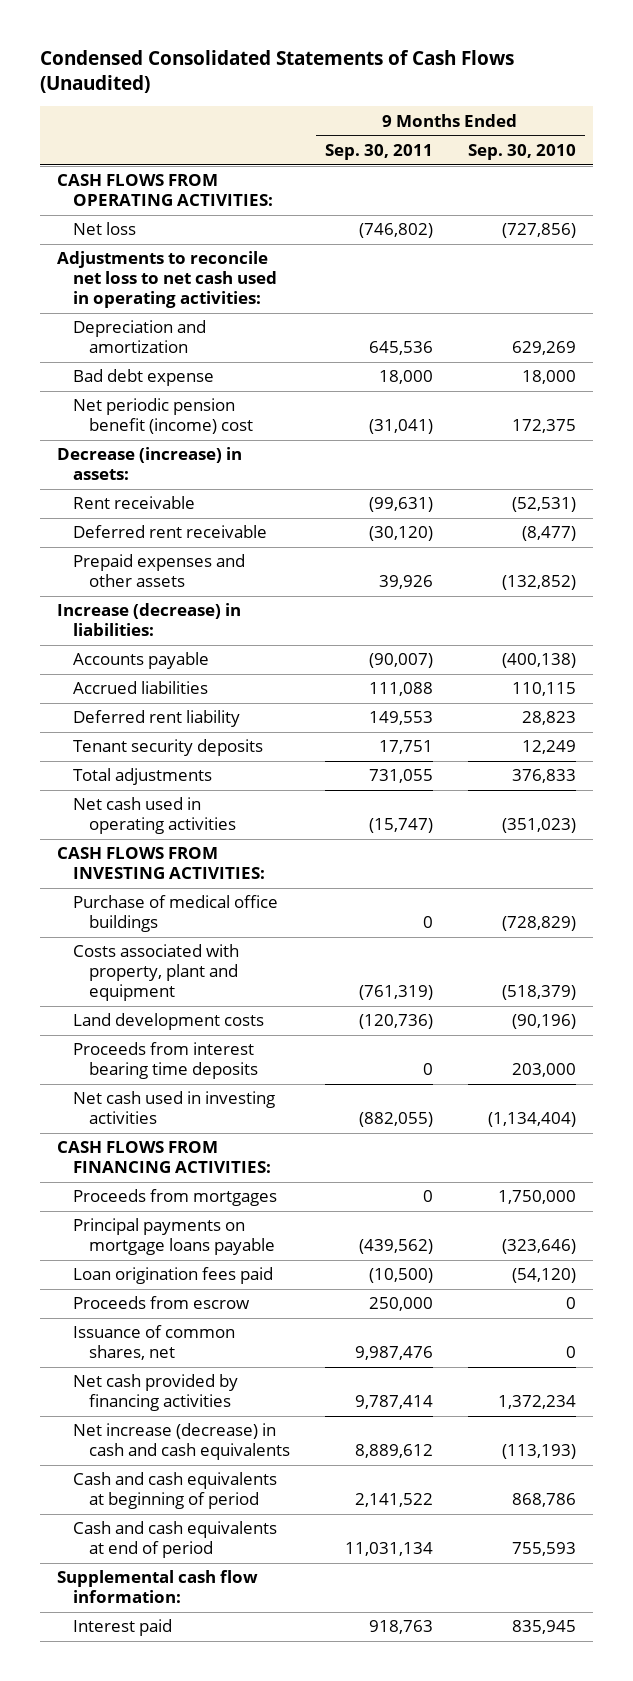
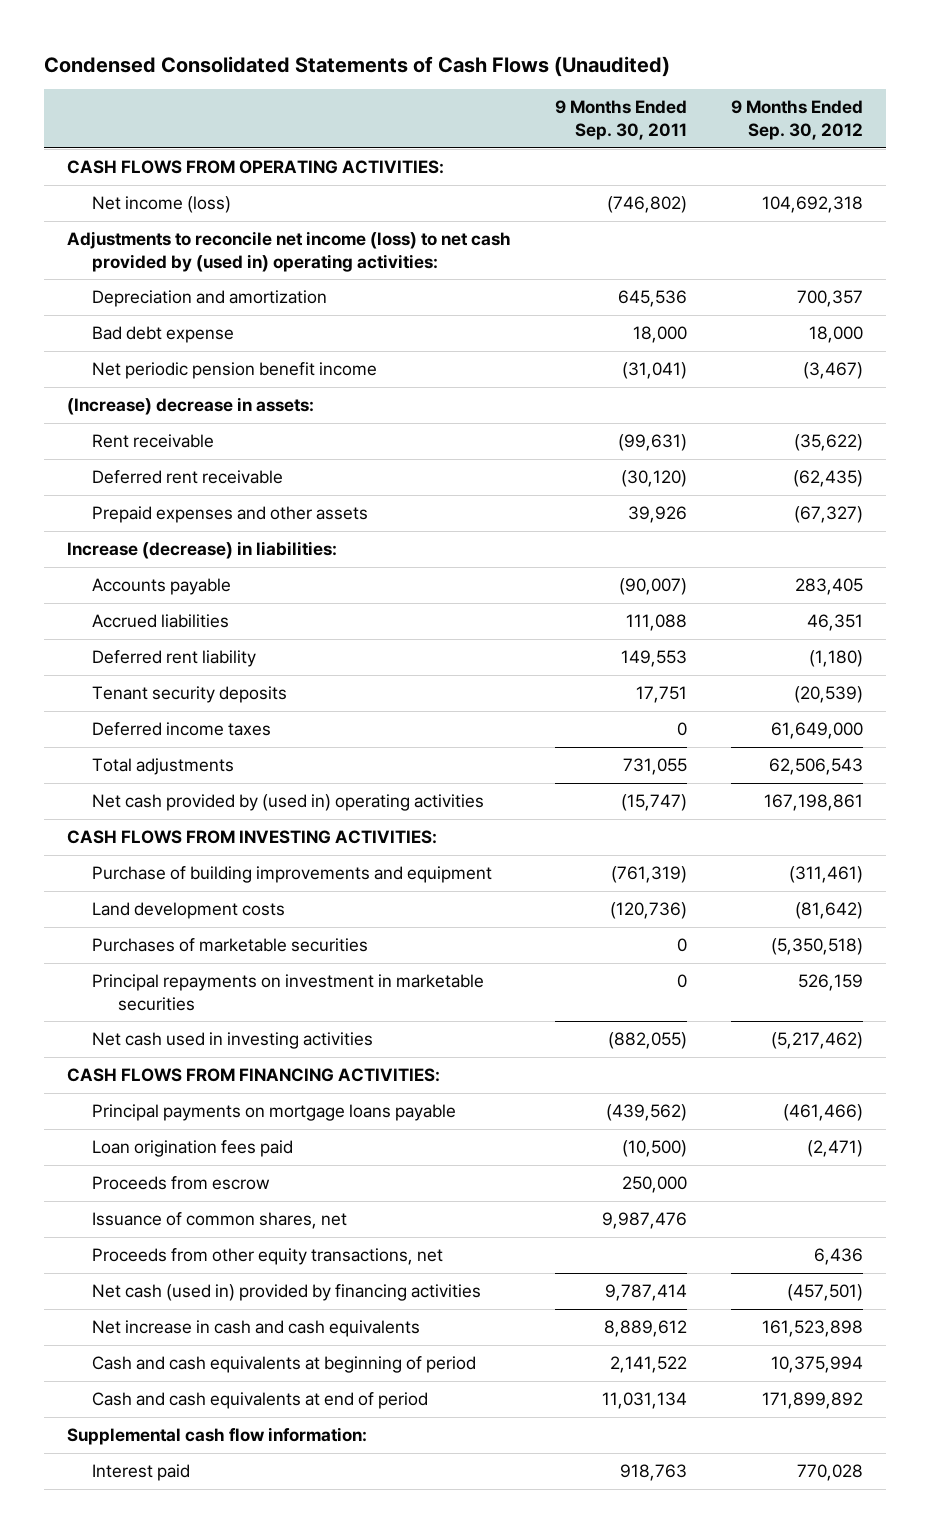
- | 9 Months Ended Sep. 30, 2011 | 9 Months Ended Sep. 30, 2010
+ | 9 Months Ended Sep. 30, 2011 | 9 Months Ended Sep. 30, 2012
- Net loss | (746,802) | (727,856)
- Adjustments to reconcile net loss to net cash used in operating activities:
+ Net income (loss) | (746,802) | 104,692,318
+ Adjustments to reconcile net income (loss) to net cash provided by (used in) operating activities:
- Net periodic pension benefit (income) cost | (31,041) | 172,375
- Decrease (increase) in assets:
+ Net periodic pension benefit income | (31,041) | (3,467)
+ (Increase) decrease in assets:
+ Deferred income taxes | 0 | 61,649,000
- Net cash used in operating activities | (15,747) | (351,023)
+ Net cash provided by (used in) operating activities | (15,747) | 167,198,861
- Purchase of medical office buildings | 0 | (728,829)
- Costs associated with property, plant and equipment | (761,319) | (518,379)
+ Purchase of building improvements and equipment | (761,319) | (311,461)
- Proceeds from interest bearing time deposits | 0 | 203,000
+ Purchases of marketable securities | 0 | (5,350,518)
+ Principal repayments on investment in marketable securities | 0 | 526,159
- Proceeds from mortgages | 0 | 1,750,000
- Net cash provided by financing activities | 9,787,414 | 1,372,234
- Net increase (decrease) in cash and cash equivalents | 8,889,612 | (113,193)
+ Proceeds from other equity transactions, net | | 6,436
+ Net cash (used in) provided by financing activities | 9,787,414 | (457,501)
+ Net increase in cash and cash equivalents | 8,889,612 | 161,523,898

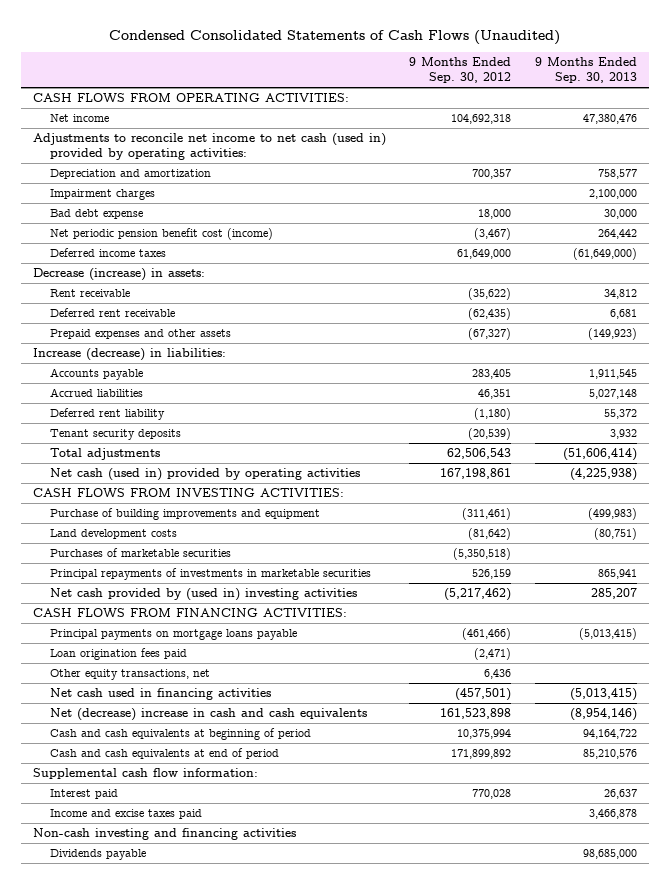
- | 9 Months Ended Sep. 30, 2011 | 9 Months Ended Sep. 30, 2012
+ | 9 Months Ended Sep. 30, 2012 | 9 Months Ended Sep. 30, 2013
- Net income (loss) | (746,802) | 104,692,318
- Adjustments to reconcile net income (loss) to net cash provided by (used in) operating activities:
+ Net income | 104,692,318 | 47,380,476
+ Adjustments to reconcile net income to net cash (used in) provided by operating activities:
+ Impairment charges | | 2,100,000
- Net periodic pension benefit income | (31,041) | (3,467)
- (Increase) decrease in assets:
+ Net periodic pension benefit cost (income) | (3,467) | 264,442
moved up: Deferred income taxes | 61,649,000 | (61,649,000)
+ Decrease (increase) in assets:
- Net cash provided by (used in) operating activities | (15,747) | 167,198,861
+ Net cash (used in) provided by operating activities | 167,198,861 | (4,225,938)
- Principal repayments on investment in marketable securities | 0 | 526,159
- Net cash used in investing activities | (882,055) | (5,217,462)
+ Principal repayments of investments in marketable securities | 526,159 | 865,941
+ Net cash provided by (used in) investing activities | (5,217,462) | 285,207
- Proceeds from escrow | 250,000 |
- Issuance of common shares, net | 9,987,476 |
- Proceeds from other equity transactions, net | | 6,436
- Net cash (used in) provided by financing activities | 9,787,414 | (457,501)
- Net increase in cash and cash equivalents | 8,889,612 | 161,523,898
+ Other equity transactions, net | 6,436 |
+ Net cash used in financing activities | (457,501) | (5,013,415)
+ Net (decrease) increase in cash and cash equivalents | 161,523,898 | (8,954,146)
+ Income and excise taxes paid | | 3,466,878
+ Non-cash investing and financing activities
+ Dividends payable | | 98,685,000

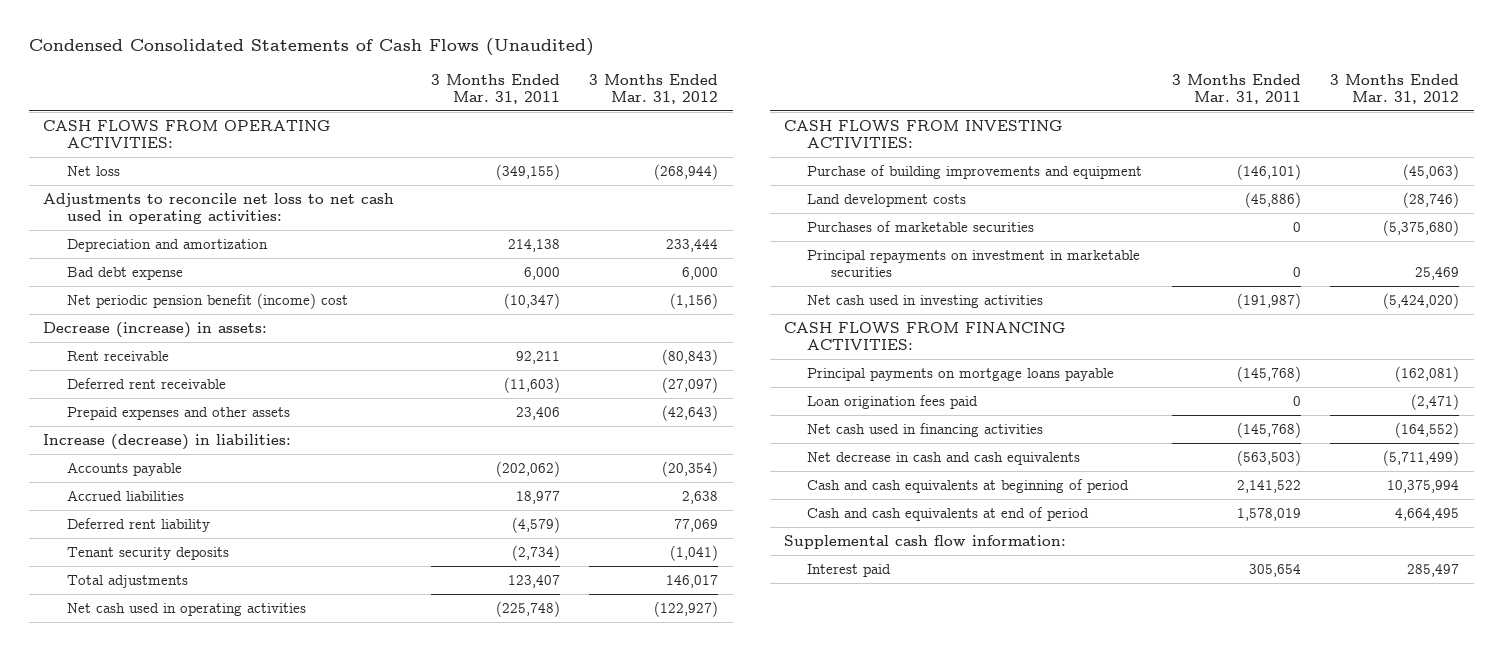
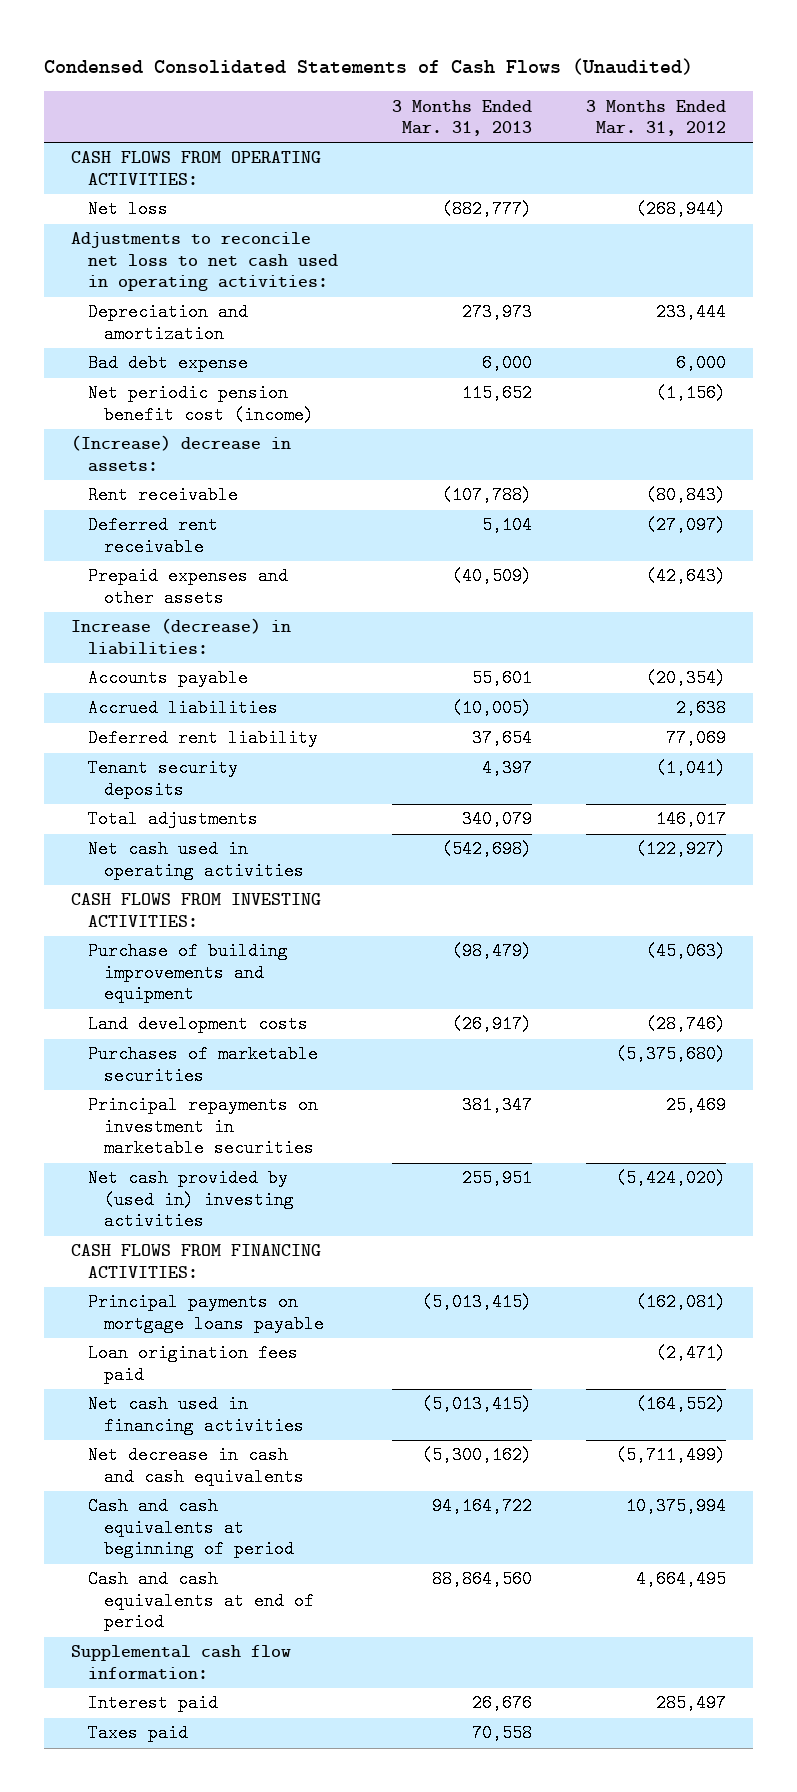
- | 3 Months Ended Mar. 31, 2011 | 3 Months Ended Mar. 31, 2012
+ | 3 Months Ended Mar. 31, 2013 | 3 Months Ended Mar. 31, 2012
- Net periodic pension benefit (income) cost | (10,347) | (1,156)
- Decrease (increase) in assets:
+ Net periodic pension benefit cost (income) | 115,652 | (1,156)
+ (Increase) decrease in assets:
- Net cash used in investing activities | (191,987) | (5,424,020)
+ Net cash provided by (used in) investing activities | 255,951 | (5,424,020)
+ Taxes paid | 70,558 |

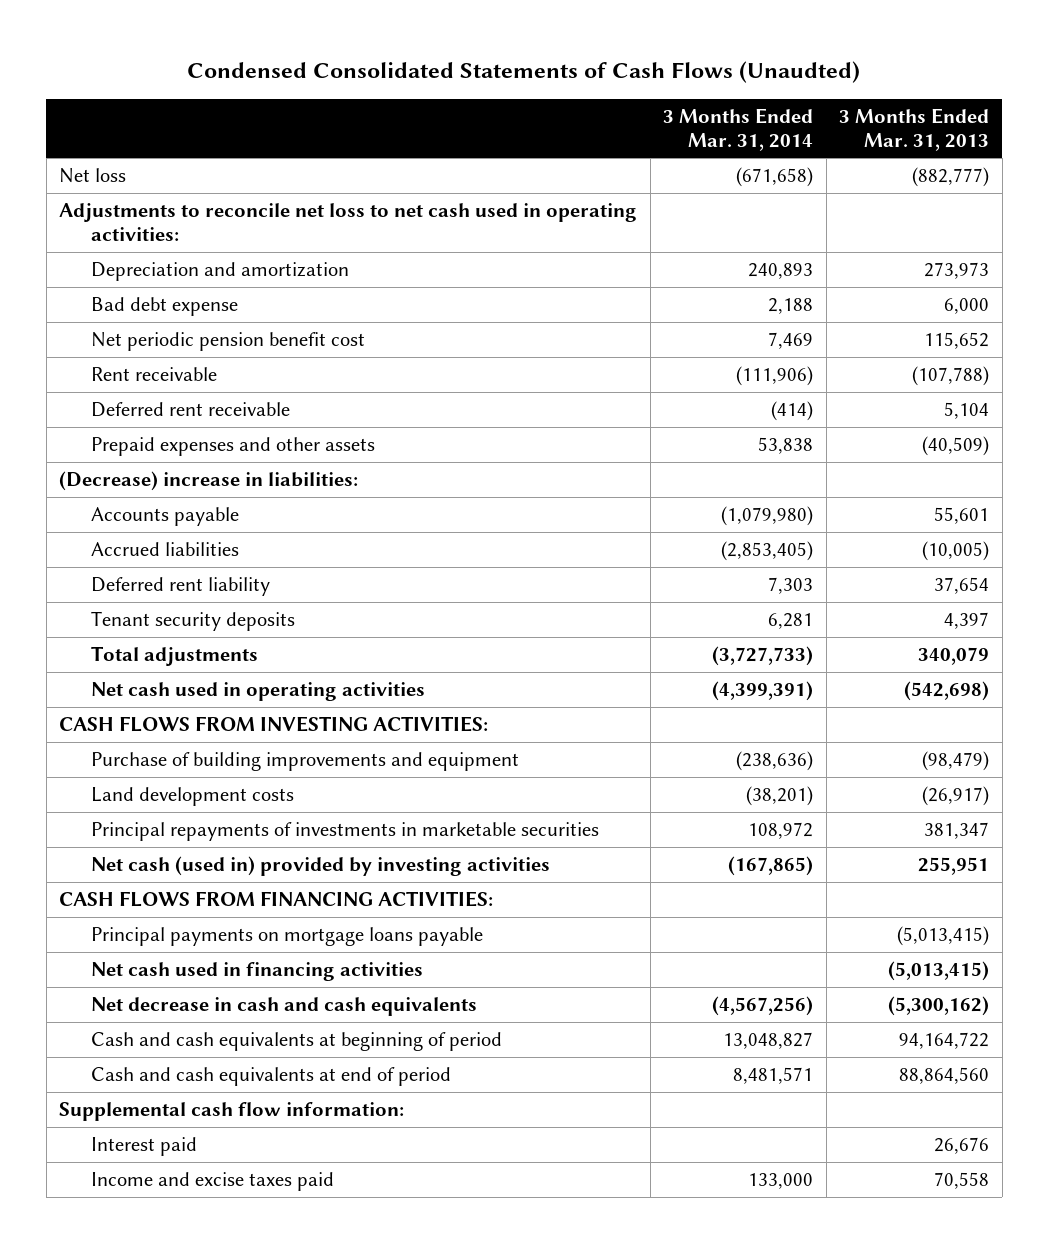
- Condensed Consolidated Statements of Cash Flows (Unaudited)
+ Condensed Consolidated Statements of Cash Flows (Unaudted)
- | 3 Months Ended Mar. 31, 2013 | 3 Months Ended Mar. 31, 2012
+ | 3 Months Ended Mar. 31, 2014 | 3 Months Ended Mar. 31, 2013
- CASH FLOWS FROM OPERATING ACTIVITIES:
- Net periodic pension benefit cost (income) | 115,652 | (1,156)
- (Increase) decrease in assets:
+ Net periodic pension benefit cost | 7,469 | 115,652
- Increase (decrease) in liabilities:
+ (Decrease) increase in liabilities:
- Purchases of marketable securities | | (5,375,680)
- Principal repayments on investment in marketable securities | 381,347 | 25,469
- Net cash provided by (used in) investing activities | 255,951 | (5,424,020)
+ Principal repayments of investments in marketable securities | 108,972 | 381,347
+ Net cash (used in) provided by investing activities | (167,865) | 255,951
- Loan origination fees paid | | (2,471)
- Taxes paid | 70,558 |
+ Income and excise taxes paid | 133,000 | 70,558

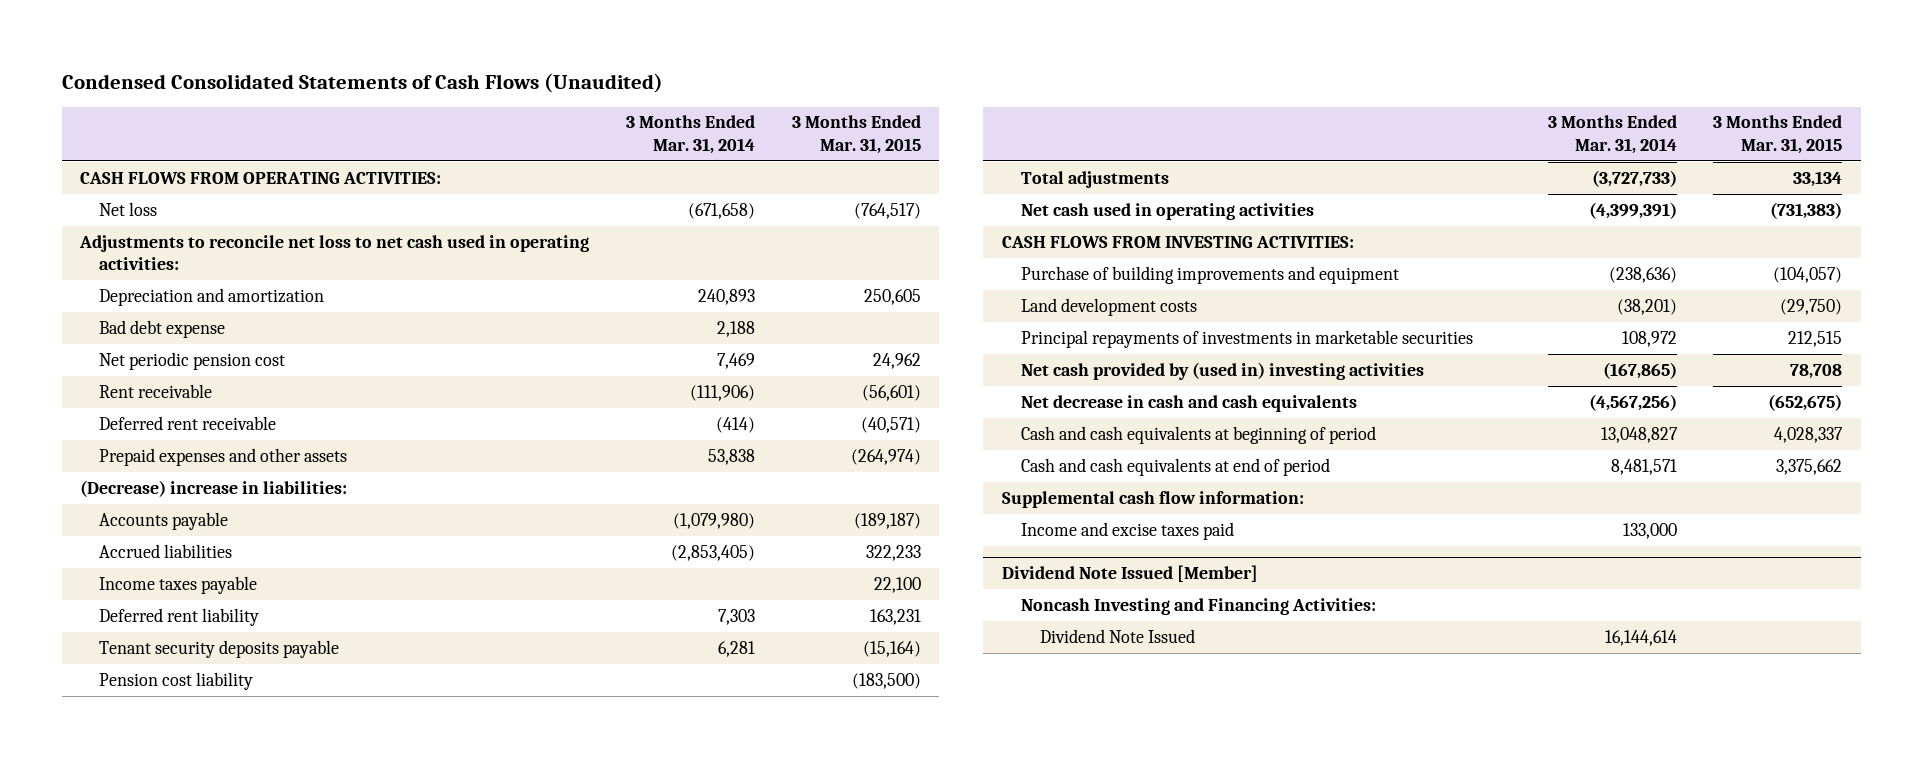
- Condensed Consolidated Statements of Cash Flows (Unaudted)
+ Condensed Consolidated Statements of Cash Flows (Unaudited)
- | 3 Months Ended Mar. 31, 2014 | 3 Months Ended Mar. 31, 2013
+ | 3 Months Ended Mar. 31, 2014 | 3 Months Ended Mar. 31, 2015
+ CASH FLOWS FROM OPERATING ACTIVITIES:
- Net periodic pension benefit cost | 7,469 | 115,652
+ Net periodic pension cost | 7,469 | 24,962
+ Income taxes payable | | 22,100
- Tenant security deposits | 6,281 | 4,397
+ Tenant security deposits payable | 6,281 | (15,164)
+ Pension cost liability | | (183,500)
- Net cash (used in) provided by investing activities | (167,865) | 255,951
- CASH FLOWS FROM FINANCING ACTIVITIES:
- Principal payments on mortgage loans payable | | (5,013,415)
- Net cash used in financing activities | | (5,013,415)
+ Net cash provided by (used in) investing activities | (167,865) | 78,708
- Interest paid | | 26,676
+ Dividend Note Issued [Member]
+ Noncash Investing and Financing Activities:
+ Dividend Note Issued | 16,144,614 |

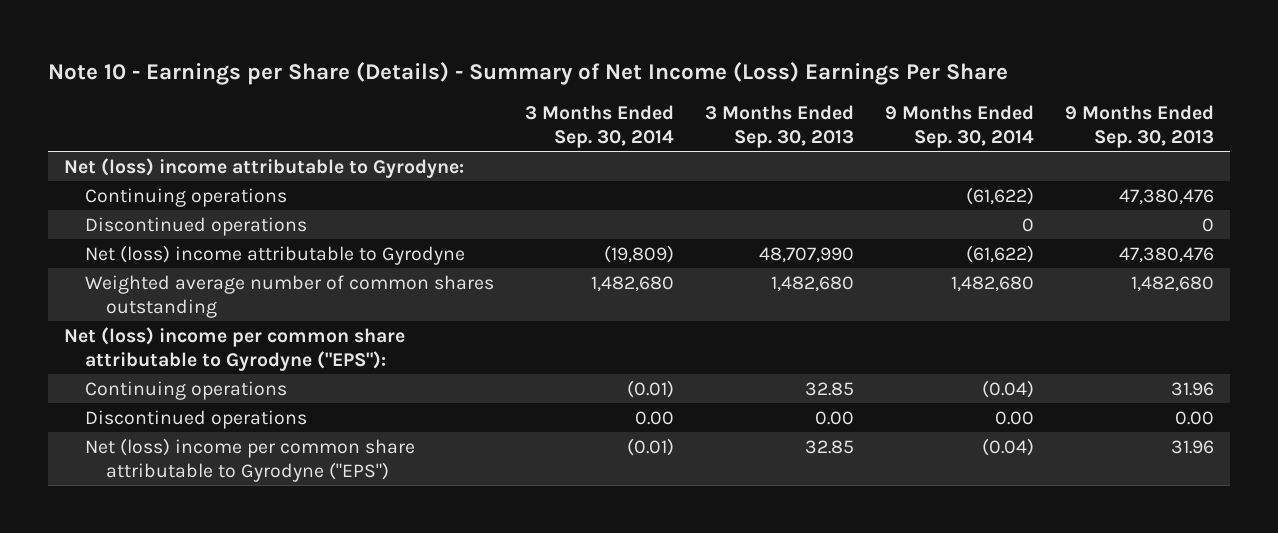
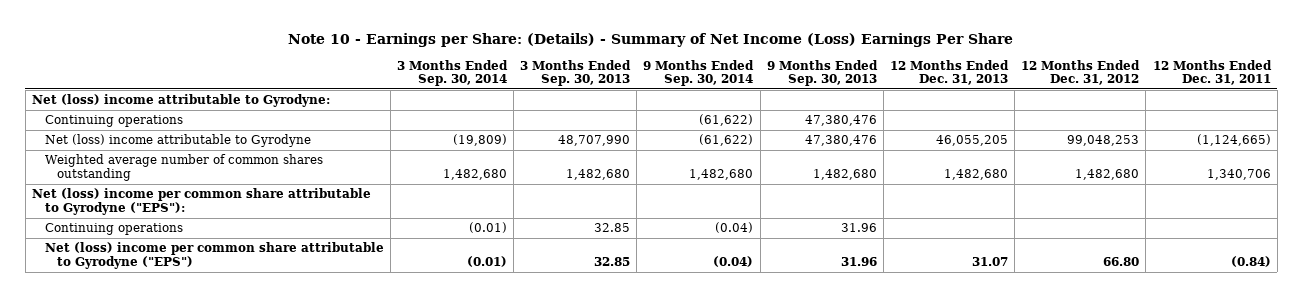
- Note 10 - Earnings per Share (Details) - Summary of Net Income (Loss) Earnings Per Share
+ Note 10 - Earnings per Share: (Details) - Summary of Net Income (Loss) Earnings Per Share
- | 3 Months Ended Sep. 30, 2014 | 3 Months Ended Sep. 30, 2013 | 9 Months Ended Sep. 30, 2014 | 9 Months Ended Sep. 30, 2013
+ | 3 Months Ended Sep. 30, 2014 | 3 Months Ended Sep. 30, 2013 | 9 Months Ended Sep. 30, 2014 | 9 Months Ended Sep. 30, 2013 | 12 Months Ended Dec. 31, 2013 | 12 Months Ended Dec. 31, 2012 | 12 Months Ended Dec. 31, 2011
- Discontinued operations | | | 0 | 0
- Discontinued operations | 0.00 | 0.00 | 0.00 | 0.00

